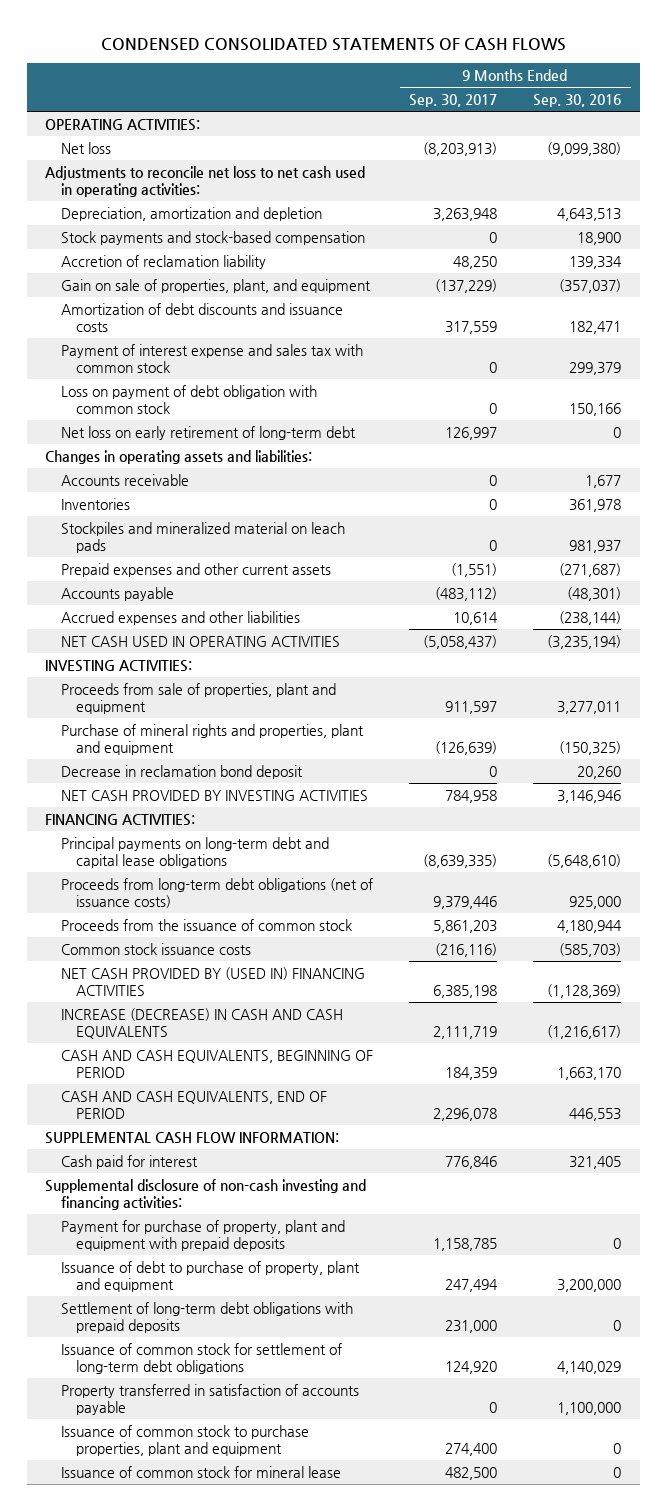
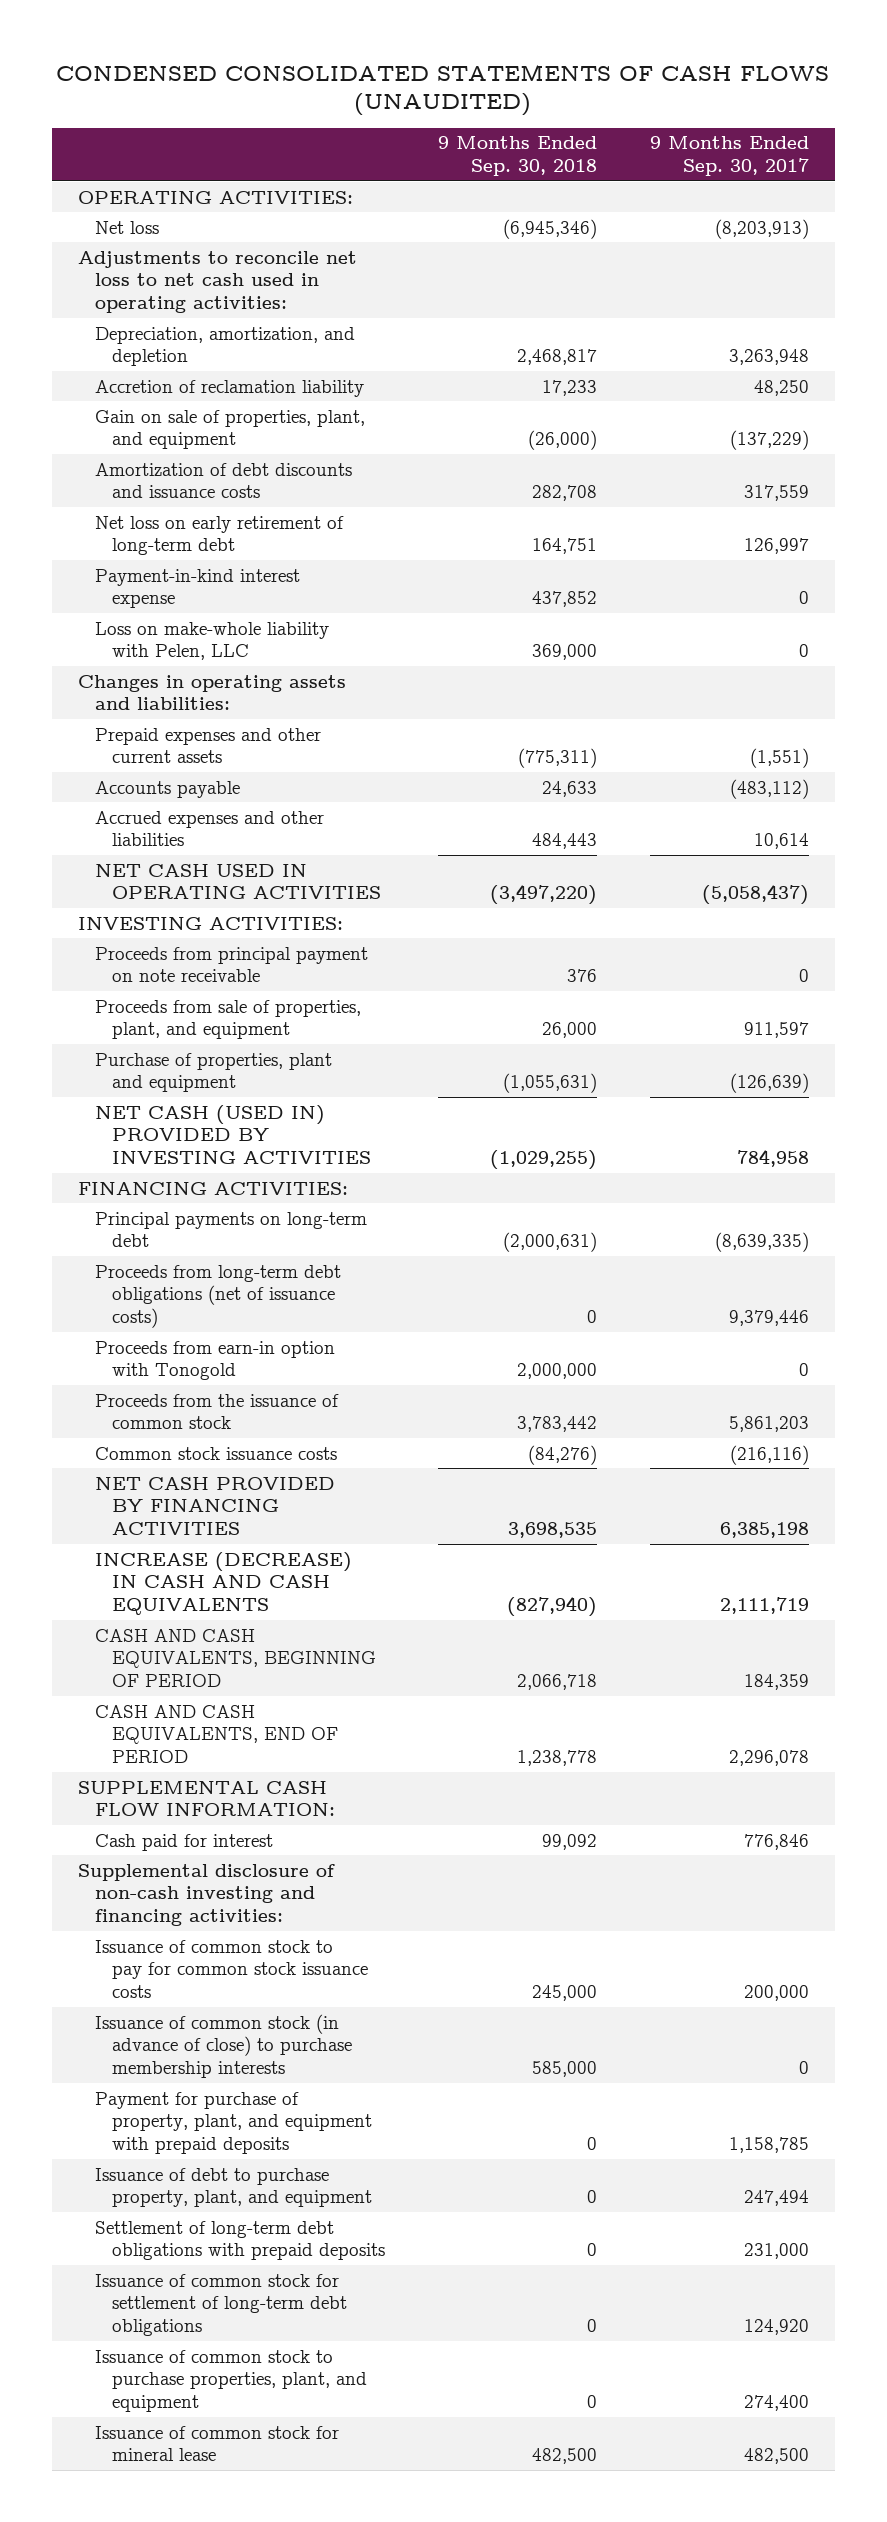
- CONDENSED CONSOLIDATED STATEMENTS OF CASH FLOWS
+ CONDENSED CONSOLIDATED STATEMENTS OF CASH FLOWS (UNAUDITED)
- | 9 Months Ended Sep. 30, 2017 | 9 Months Ended Sep. 30, 2016
+ | 9 Months Ended Sep. 30, 2018 | 9 Months Ended Sep. 30, 2017
- Depreciation, amortization and depletion | 3,263,948 | 4,643,513
- Stock payments and stock-based compensation | 0 | 18,900
+ Depreciation, amortization, and depletion | 2,468,817 | 3,263,948
- Payment of interest expense and sales tax with common stock | 0 | 299,379
- Loss on payment of debt obligation with common stock | 0 | 150,166
+ Payment-in-kind interest expense | 437,852 | 0
+ Loss on make-whole liability with Pelen, LLC | 369,000 | 0
- Accounts receivable | 0 | 1,677
- Inventories | 0 | 361,978
- Stockpiles and mineralized material on leach pads | 0 | 981,937
- Proceeds from sale of properties, plant and equipment | 911,597 | 3,277,011
- Purchase of mineral rights and properties, plant and equipment | (126,639) | (150,325)
- Decrease in reclamation bond deposit | 0 | 20,260
- NET CASH PROVIDED BY INVESTING ACTIVITIES | 784,958 | 3,146,946
+ Proceeds from principal payment on note receivable | 376 | 0
+ Proceeds from sale of properties, plant, and equipment | 26,000 | 911,597
+ Purchase of properties, plant and equipment | (1,055,631) | (126,639)
+ NET CASH (USED IN) PROVIDED BY INVESTING ACTIVITIES | (1,029,255) | 784,958
- Principal payments on long-term debt and capital lease obligations | (8,639,335) | (5,648,610)
+ Principal payments on long-term debt | (2,000,631) | (8,639,335)
+ Proceeds from earn-in option with Tonogold | 2,000,000 | 0
- NET CASH PROVIDED BY (USED IN) FINANCING ACTIVITIES | 6,385,198 | (1,128,369)
+ NET CASH PROVIDED BY FINANCING ACTIVITIES | 3,698,535 | 6,385,198
- Payment for purchase of property, plant and equipment with prepaid deposits | 1,158,785 | 0
- Issuance of debt to purchase of property, plant and equipment | 247,494 | 3,200,000
+ Issuance of common stock to pay for common stock issuance costs | 245,000 | 200,000
+ Issuance of common stock (in advance of close) to purchase membership interests | 585,000 | 0
+ Payment for purchase of property, plant, and equipment with prepaid deposits | 0 | 1,158,785
+ Issuance of debt to purchase property, plant, and equipment | 0 | 247,494
- Property transferred in satisfaction of accounts payable | 0 | 1,100,000
- Issuance of common stock to purchase properties, plant and equipment | 274,400 | 0
+ Issuance of common stock to purchase properties, plant, and equipment | 0 | 274,400

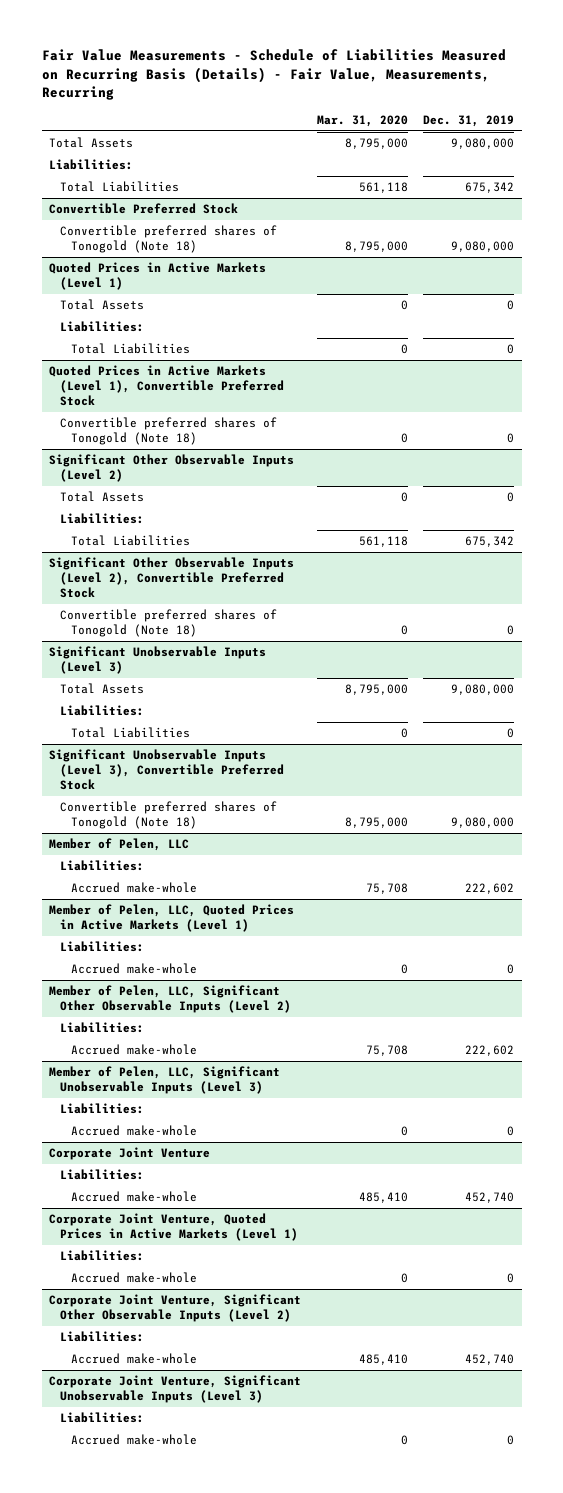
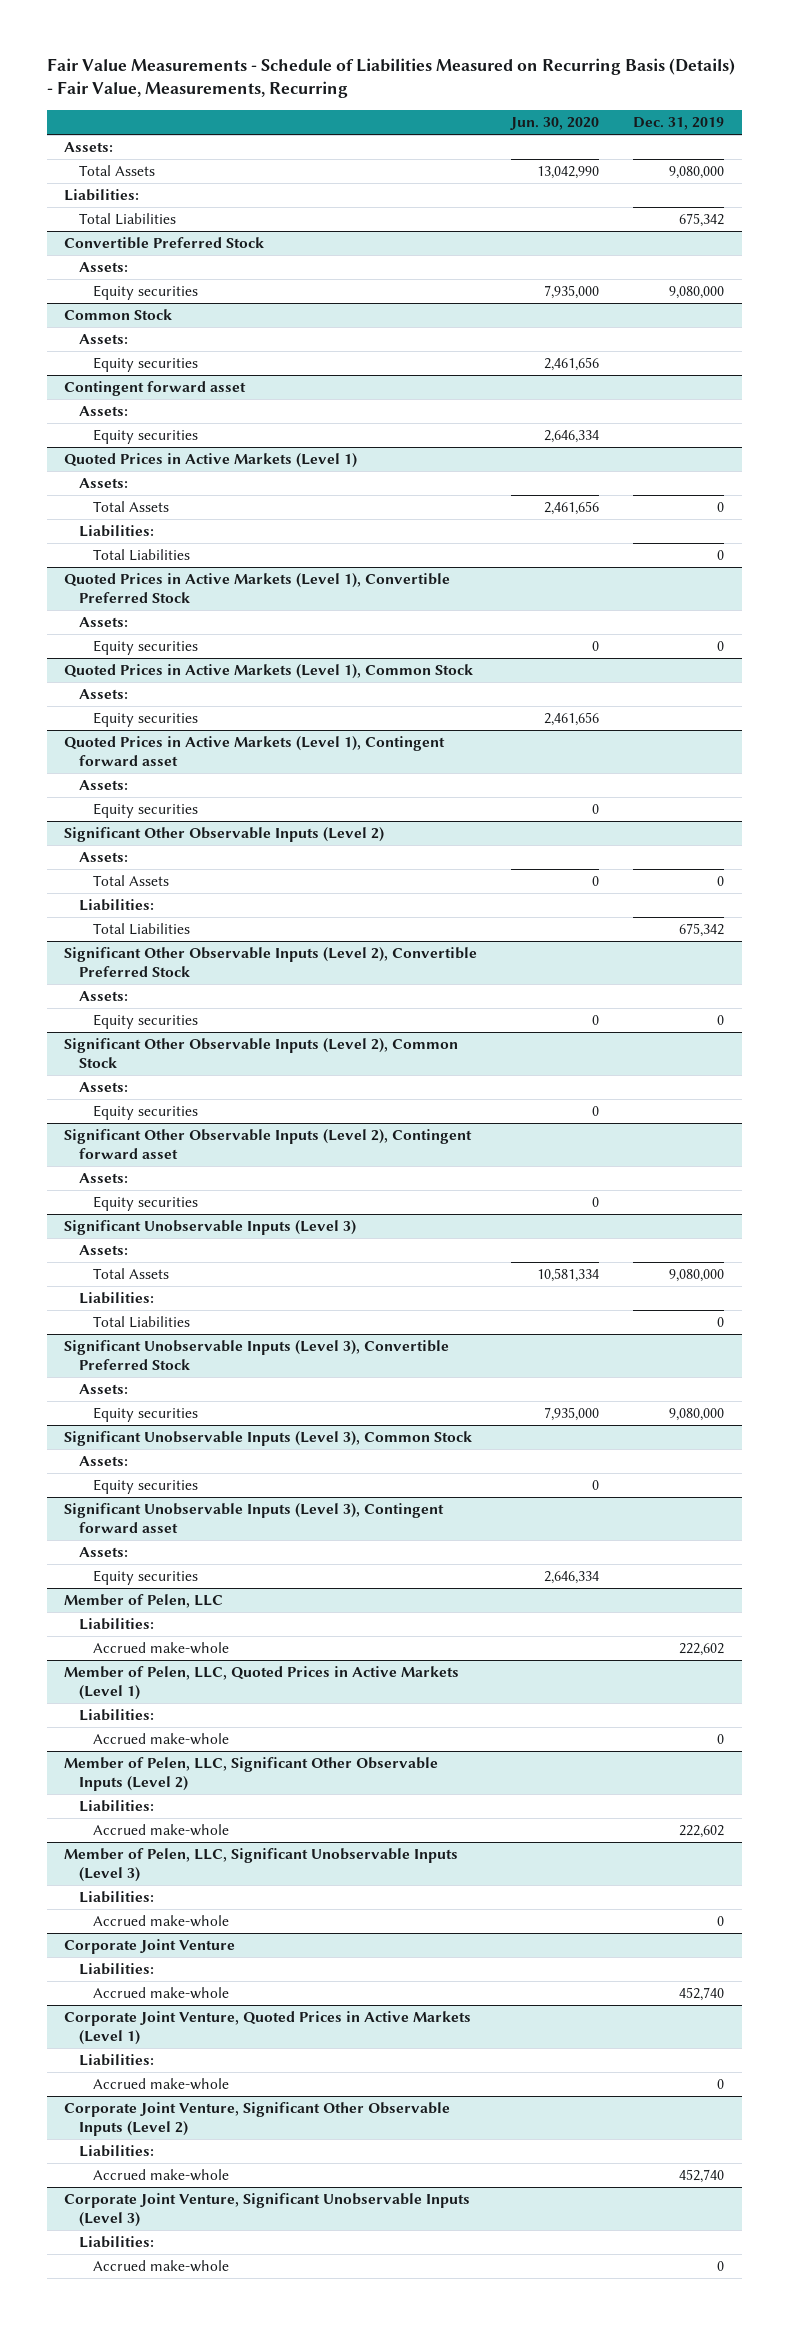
- | Mar. 31, 2020 | Dec. 31, 2019
+ | Jun. 30, 2020 | Dec. 31, 2019
+ Assets:
@ Convertible Preferred Stock
- Convertible preferred shares of Tonogold (Note 18) | 8,795,000 | 9,080,000
+ Assets:
+ Equity securities | 7,935,000 | 9,080,000
+ Common Stock
+ Assets:
+ Equity securities | 2,461,656 |
+ Contingent forward asset
+ Assets:
+ Equity securities | 2,646,334 |
@ Quoted Prices in Active Markets (Level 1)
+ Assets:
@ Quoted Prices in Active Markets (Level 1), Convertible Preferred Stock
- Convertible preferred shares of Tonogold (Note 18) | 0 | 0
+ Assets:
+ Equity securities | 0 | 0
+ Quoted Prices in Active Markets (Level 1), Common Stock
+ Assets:
+ Equity securities | 2,461,656 |
+ Quoted Prices in Active Markets (Level 1), Contingent forward asset
+ Assets:
+ Equity securities | 0 |
@ Significant Other Observable Inputs (Level 2)
+ Assets:
@ Significant Other Observable Inputs (Level 2), Convertible Preferred Stock
- Convertible preferred shares of Tonogold (Note 18) | 0 | 0
+ Assets:
+ Equity securities | 0 | 0
+ Significant Other Observable Inputs (Level 2), Common Stock
+ Assets:
+ Equity securities | 0 |
+ Significant Other Observable Inputs (Level 2), Contingent forward asset
+ Assets:
+ Equity securities | 0 |
@ Significant Unobservable Inputs (Level 3)
+ Assets:
@ Significant Unobservable Inputs (Level 3), Convertible Preferred Stock
- Convertible preferred shares of Tonogold (Note 18) | 8,795,000 | 9,080,000
+ Assets:
+ Equity securities | 7,935,000 | 9,080,000
+ Significant Unobservable Inputs (Level 3), Common Stock
+ Assets:
+ Equity securities | 0 |
+ Significant Unobservable Inputs (Level 3), Contingent forward asset
+ Assets:
+ Equity securities | 2,646,334 |

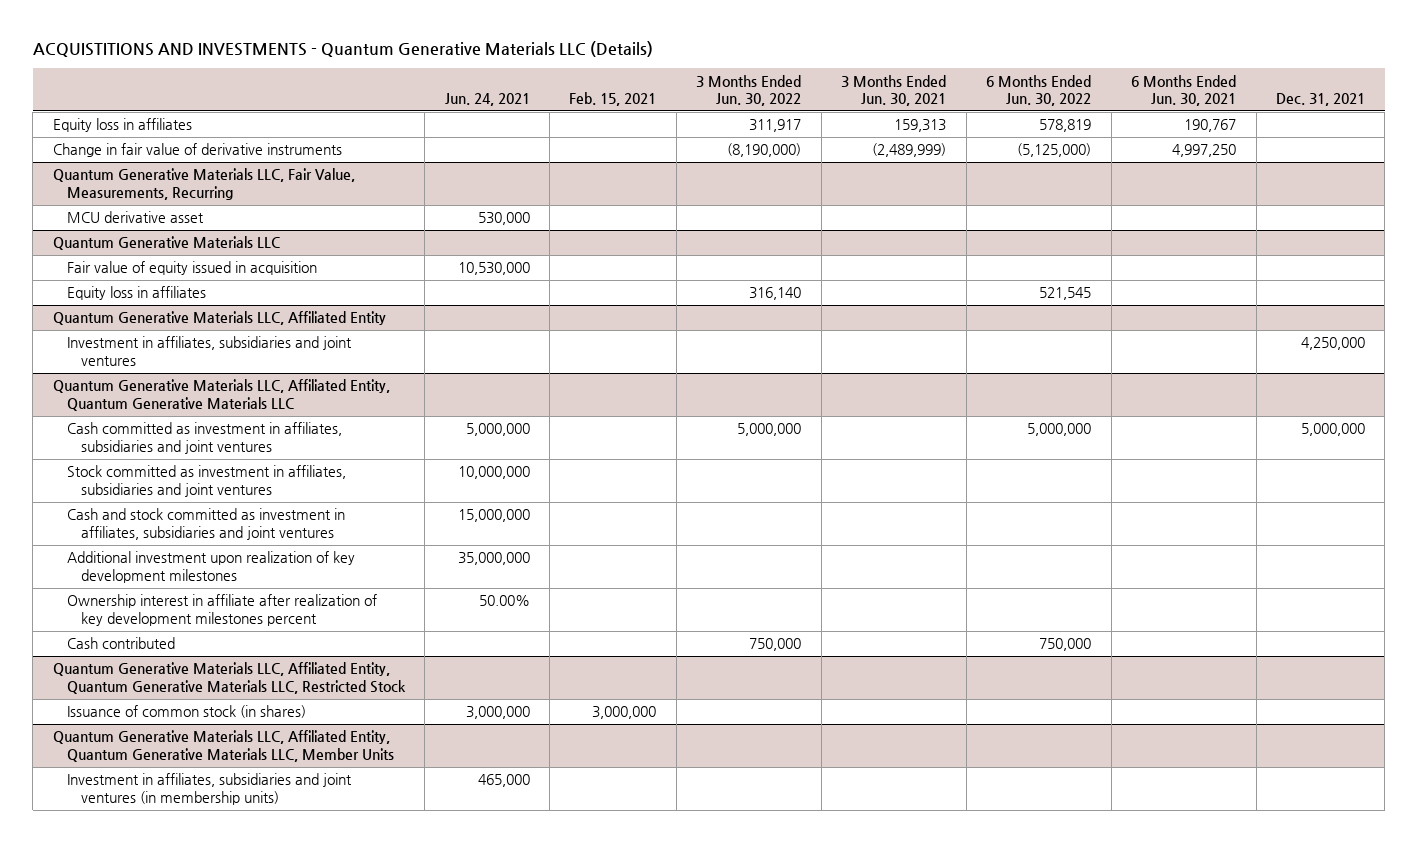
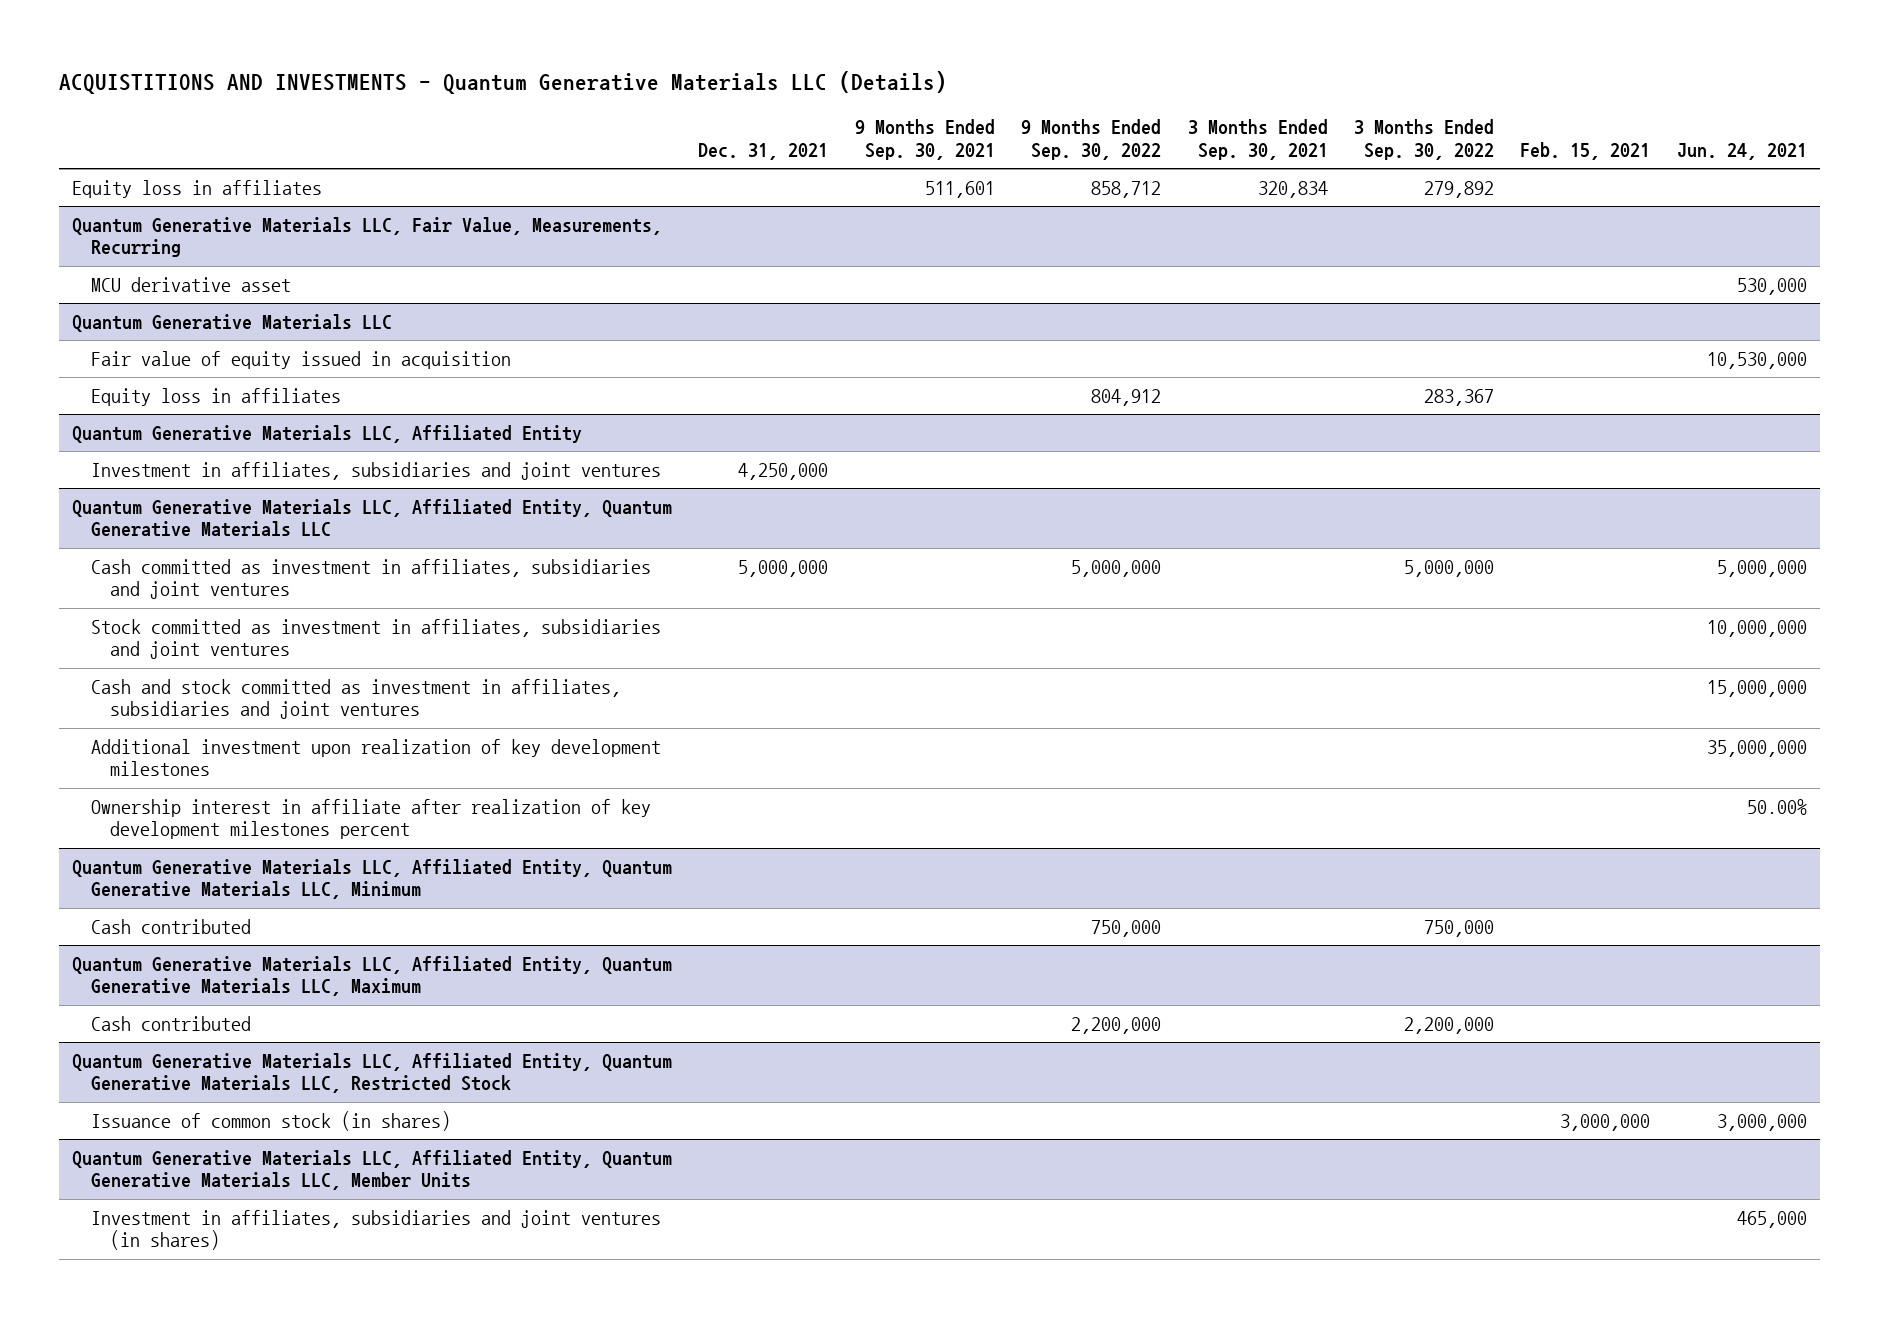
- | Jun. 24, 2021 | Feb. 15, 2021 | 3 Months Ended Jun. 30, 2022 | 3 Months Ended Jun. 30, 2021 | 6 Months Ended Jun. 30, 2022 | 6 Months Ended Jun. 30, 2021 | Dec. 31, 2021
+ | Dec. 31, 2021 | 9 Months Ended Sep. 30, 2021 | 9 Months Ended Sep. 30, 2022 | 3 Months Ended Sep. 30, 2021 | 3 Months Ended Sep. 30, 2022 | Feb. 15, 2021 | Jun. 24, 2021
- Change in fair value of derivative instruments | | | (8,190,000) | (2,489,999) | (5,125,000) | 4,997,250 |
+ Quantum Generative Materials LLC, Affiliated Entity, Quantum Generative Materials LLC, Minimum
+ Quantum Generative Materials LLC, Affiliated Entity, Quantum Generative Materials LLC, Maximum
+ Cash contributed | | | 2,200,000 | | 2,200,000 | |
@ Quantum Generative Materials LLC, Affiliated Entity, Quantum Generative Materials LLC, Member Units
- Investment in affiliates, subsidiaries and joint ventures (in membership units) | 465,000 | | | | | |
+ Investment in affiliates, subsidiaries and joint ventures (in shares) | | | | | | | 465,000

